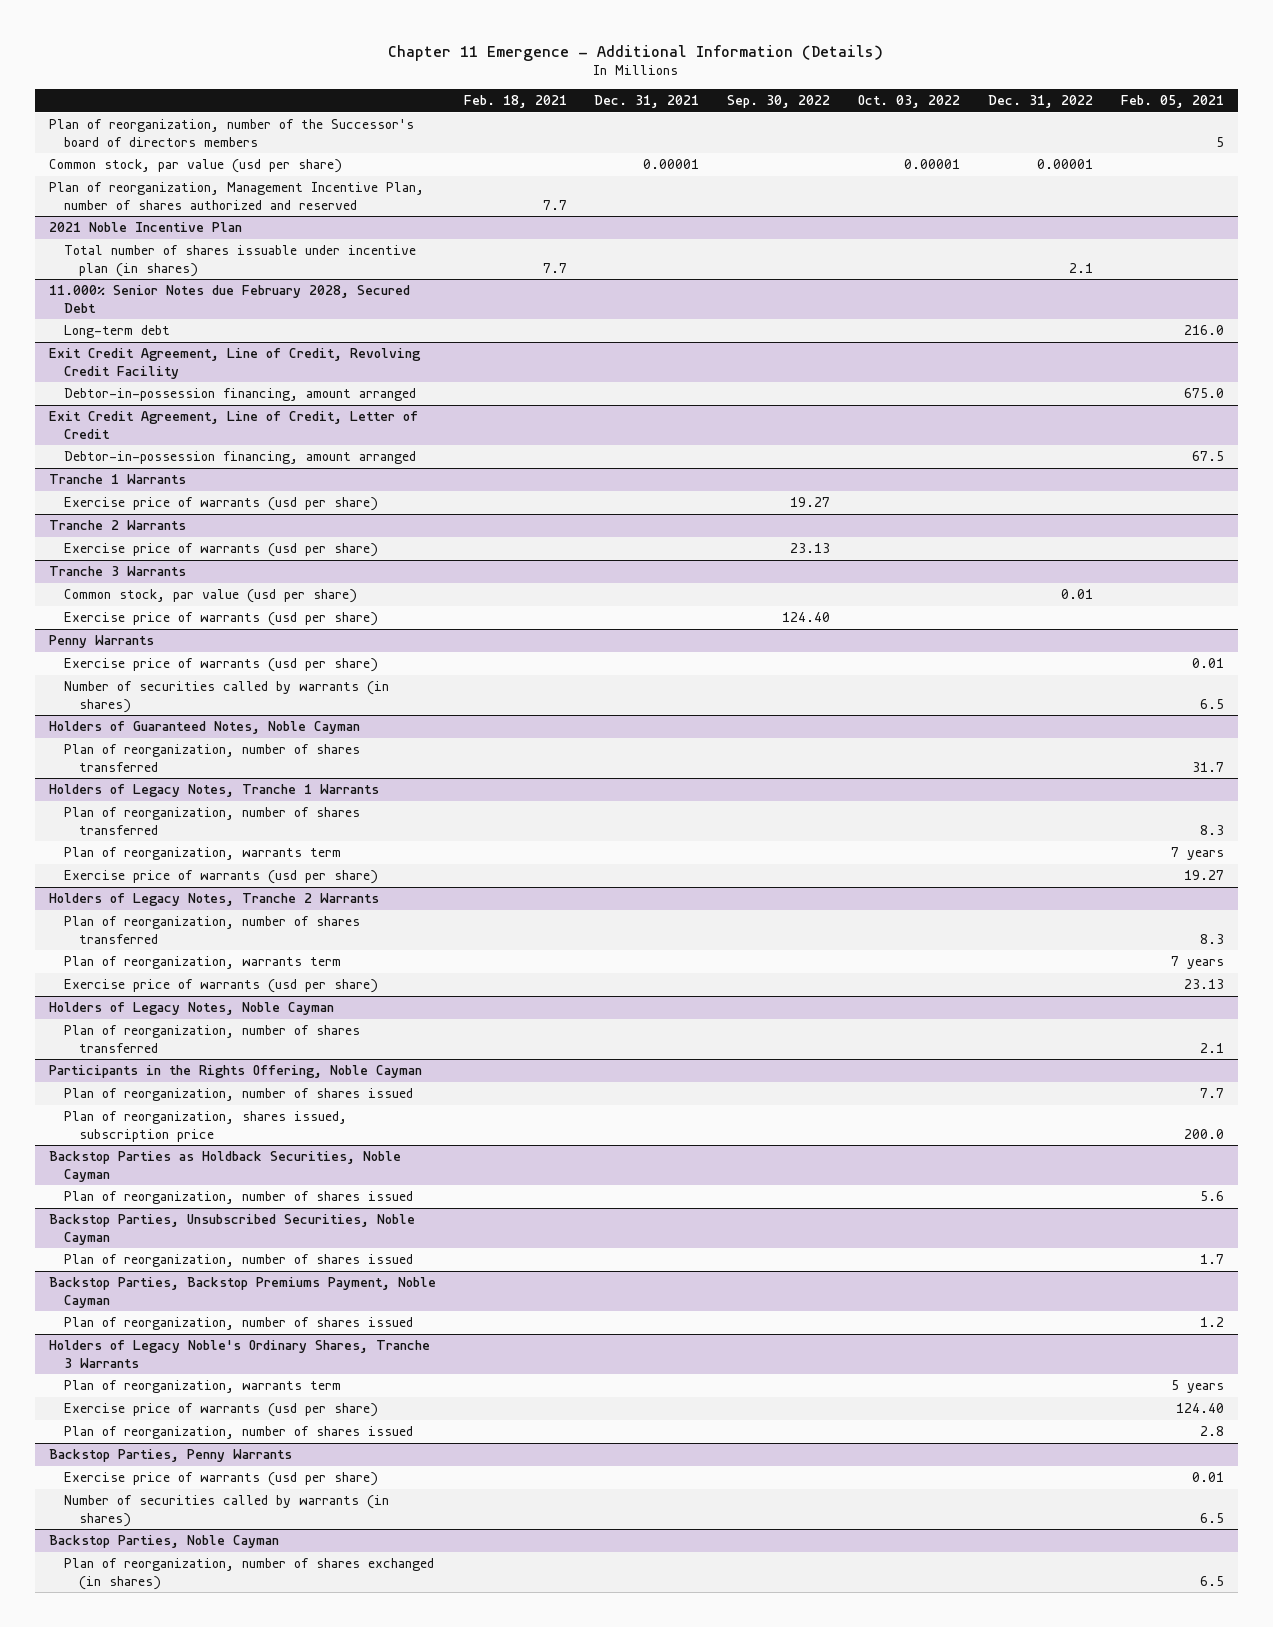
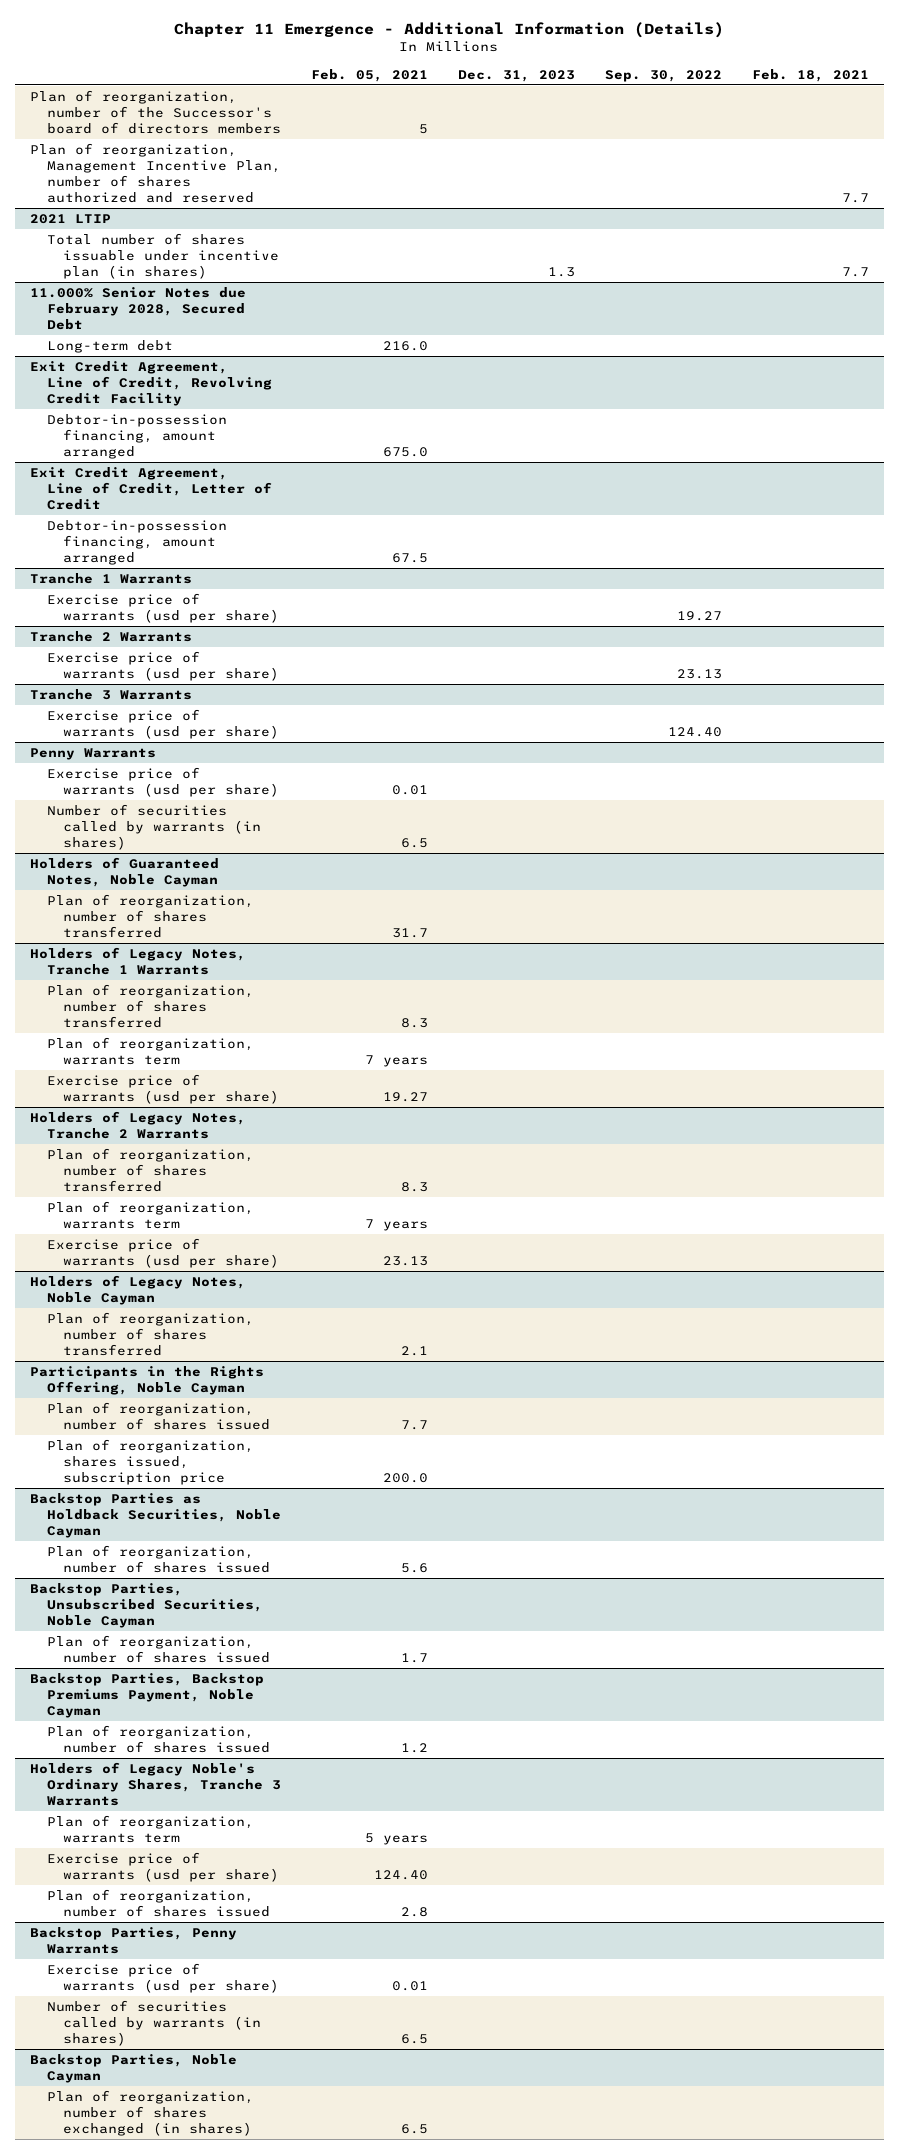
- | Feb. 18, 2021 | Dec. 31, 2021 | Sep. 30, 2022 | Oct. 03, 2022 | Dec. 31, 2022 | Feb. 05, 2021
+ | Feb. 05, 2021 | Dec. 31, 2023 | Sep. 30, 2022 | Feb. 18, 2021
- Common stock, par value (usd per share) | | 0.00001 | | 0.00001 | 0.00001 |
- 2021 Noble Incentive Plan
+ 2021 LTIP
@ Tranche 3 Warrants
- Common stock, par value (usd per share) | | | | | 0.01 |

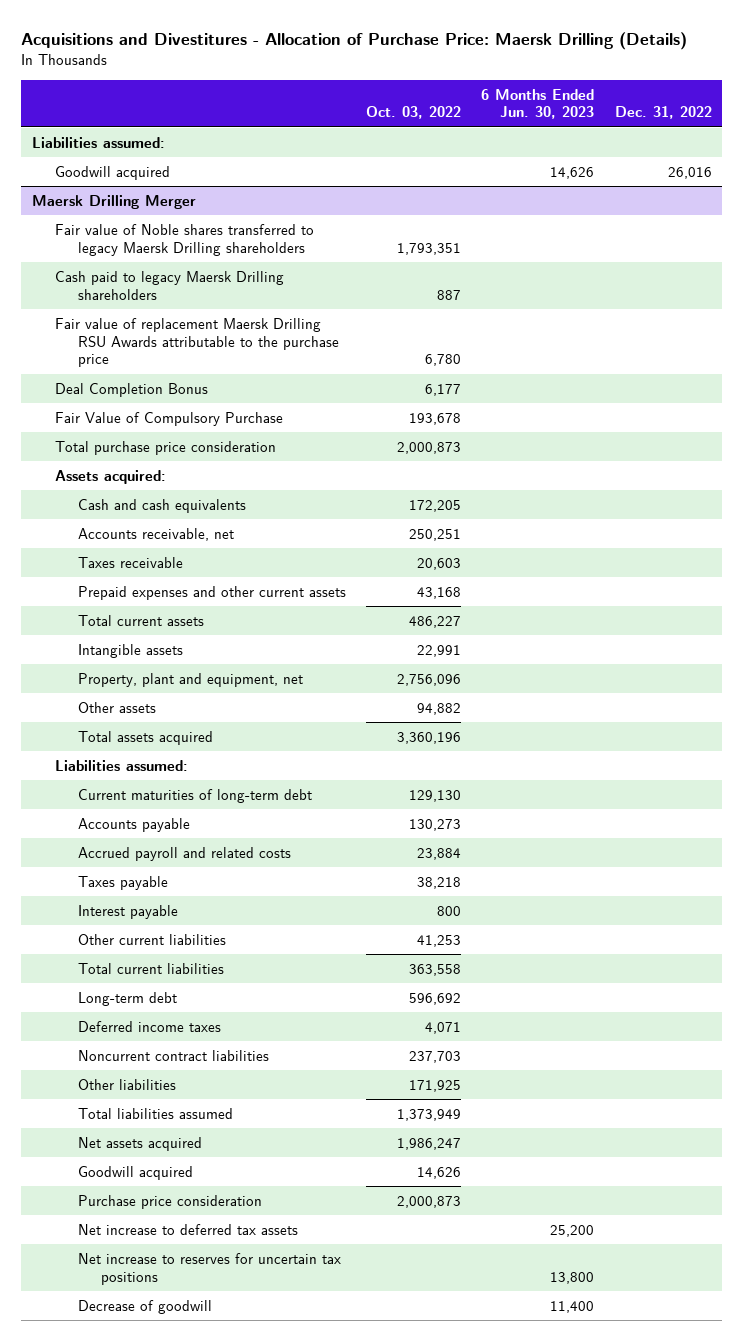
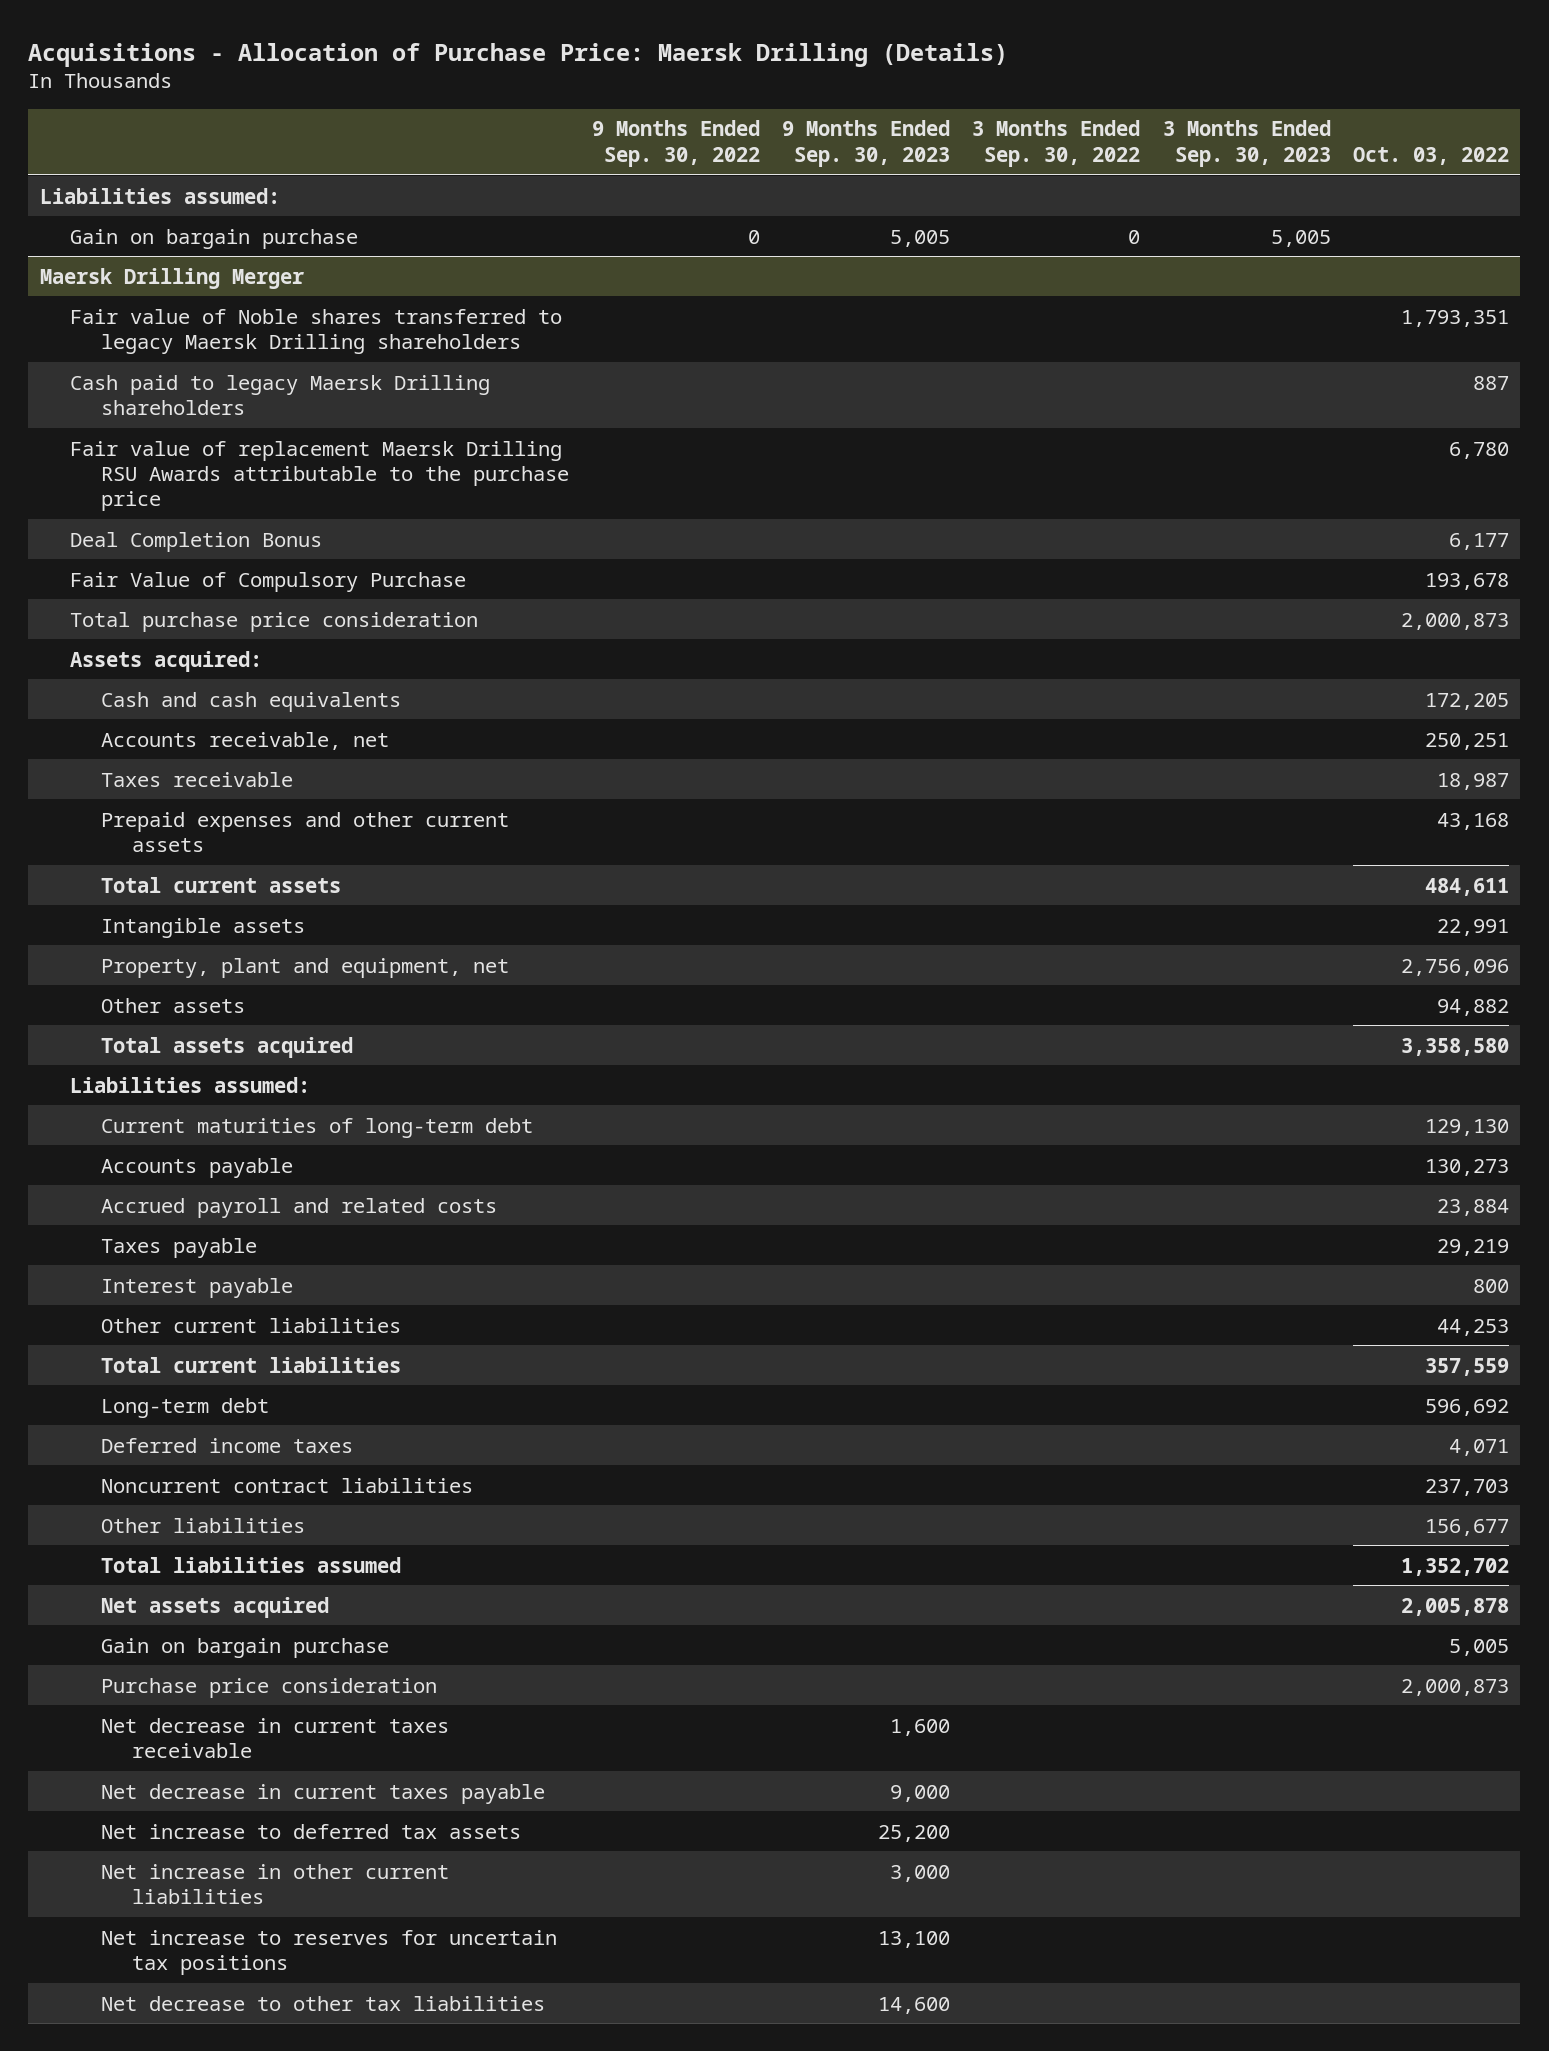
- Acquisitions and Divestitures - Allocation of Purchase Price: Maersk Drilling (Details)
+ Acquisitions - Allocation of Purchase Price: Maersk Drilling (Details)
- | Oct. 03, 2022 | 6 Months Ended Jun. 30, 2023 | Dec. 31, 2022
+ | 9 Months Ended Sep. 30, 2022 | 9 Months Ended Sep. 30, 2023 | 3 Months Ended Sep. 30, 2022 | 3 Months Ended Sep. 30, 2023 | Oct. 03, 2022
- Goodwill acquired | | 14,626 | 26,016
+ Gain on bargain purchase | 0 | 5,005 | 0 | 5,005 |
@ Maersk Drilling Merger
- Taxes receivable | 20,603 | |
+ Taxes receivable | | | | | 18,987
- Total current assets | 486,227 | |
+ Total current assets | | | | | 484,611
- Total assets acquired | 3,360,196 | |
+ Total assets acquired | | | | | 3,358,580
- Taxes payable | 38,218 | |
+ Taxes payable | | | | | 29,219
- Other current liabilities | 41,253 | |
- Total current liabilities | 363,558 | |
+ Other current liabilities | | | | | 44,253
+ Total current liabilities | | | | | 357,559
- Other liabilities | 171,925 | |
- Total liabilities assumed | 1,373,949 | |
- Net assets acquired | 1,986,247 | |
- Goodwill acquired | 14,626 | |
+ Other liabilities | | | | | 156,677
+ Total liabilities assumed | | | | | 1,352,702
+ Net assets acquired | | | | | 2,005,878
+ Gain on bargain purchase | | | | | 5,005
+ Net decrease in current taxes receivable | | 1,600 | | |
+ Net decrease in current taxes payable | | 9,000 | | |
+ Net increase in other current liabilities | | 3,000 | | |
- Decrease of goodwill | | 11,400 |
+ Net decrease to other tax liabilities | | 14,600 | | |

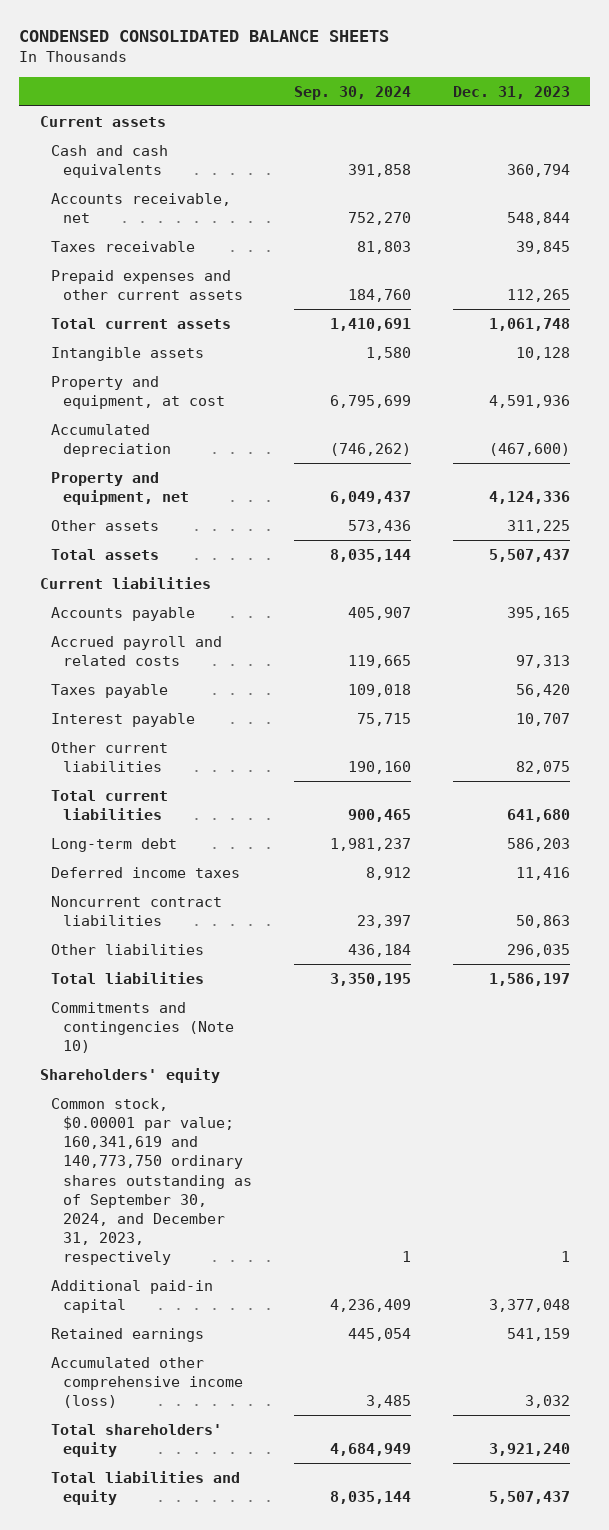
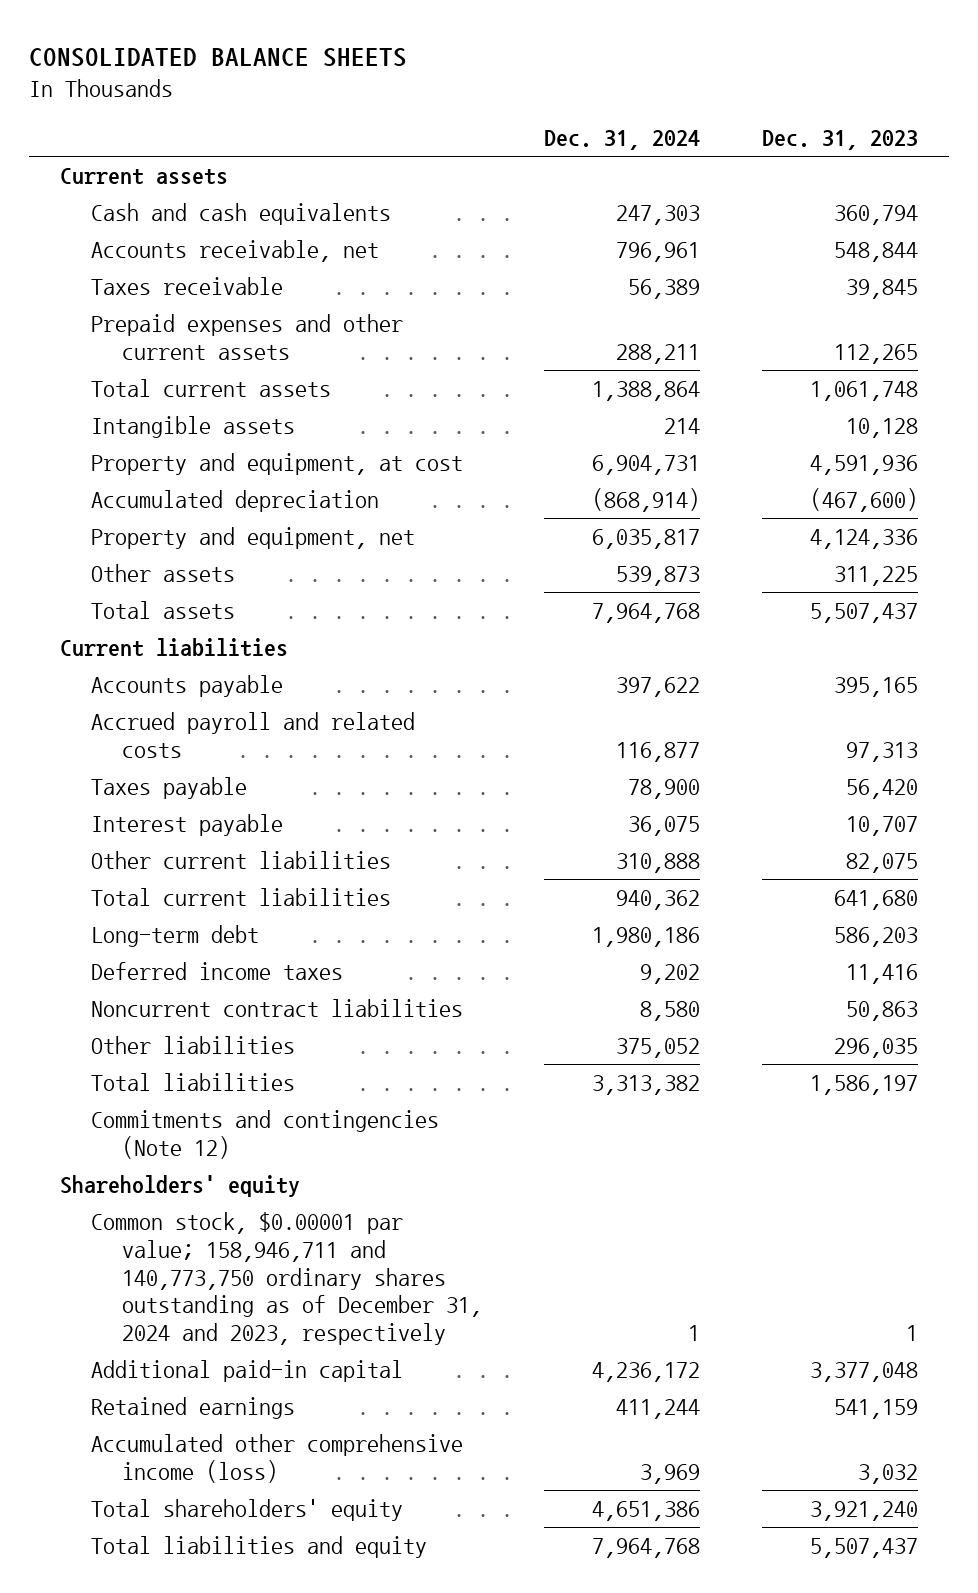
- CONDENSED CONSOLIDATED BALANCE SHEETS
+ CONSOLIDATED BALANCE SHEETS
- | Sep. 30, 2024 | Dec. 31, 2023
+ | Dec. 31, 2024 | Dec. 31, 2023
- Commitments and contingencies (Note 10)
+ Commitments and contingencies (Note 12)
- Common stock, $0.00001 par value; 160,341,619 and 140,773,750 ordinary shares outstanding as of September 30, 2024, and December 31, 2023, respectively | 1 | 1
+ Common stock, $0.00001 par value; 158,946,711 and 140,773,750 ordinary shares outstanding as of December 31, 2024 and 2023, respectively | 1 | 1

